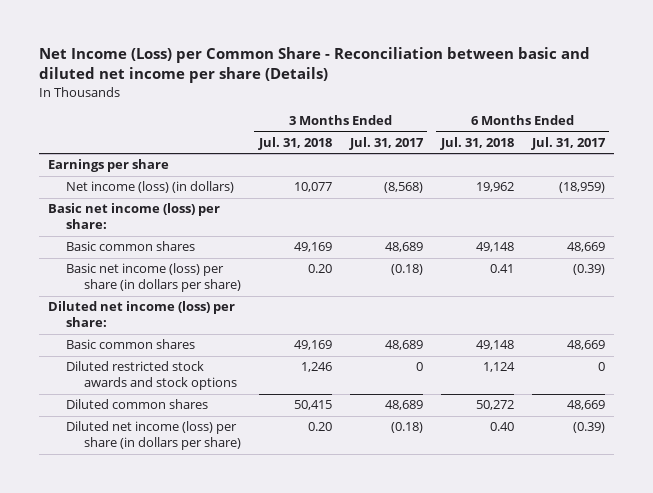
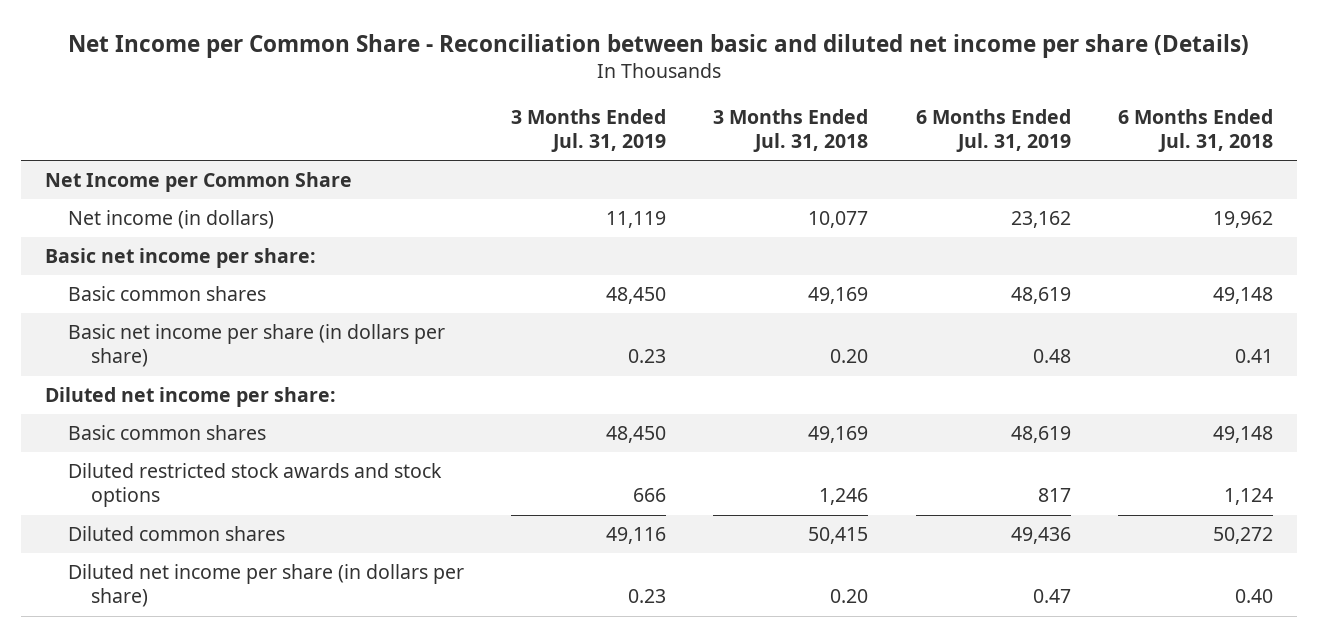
- Net Income (Loss) per Common Share - Reconciliation between basic and diluted net income per share (Details)
+ Net Income per Common Share - Reconciliation between basic and diluted net income per share (Details)
- | 3 Months Ended Jul. 31, 2018 | 3 Months Ended Jul. 31, 2017 | 6 Months Ended Jul. 31, 2018 | 6 Months Ended Jul. 31, 2017
+ | 3 Months Ended Jul. 31, 2019 | 3 Months Ended Jul. 31, 2018 | 6 Months Ended Jul. 31, 2019 | 6 Months Ended Jul. 31, 2018
- Earnings per share
- Net income (loss) (in dollars) | 10,077 | (8,568) | 19,962 | (18,959)
- Basic net income (loss) per share:
+ Net Income per Common Share
+ Net income (in dollars) | 11,119 | 10,077 | 23,162 | 19,962
+ Basic net income per share:
- Basic net income (loss) per share (in dollars per share) | 0.20 | (0.18) | 0.41 | (0.39)
- Diluted net income (loss) per share:
+ Basic net income per share (in dollars per share) | 0.23 | 0.20 | 0.48 | 0.41
+ Diluted net income per share:
- Diluted net income (loss) per share (in dollars per share) | 0.20 | (0.18) | 0.40 | (0.39)
+ Diluted net income per share (in dollars per share) | 0.23 | 0.20 | 0.47 | 0.40

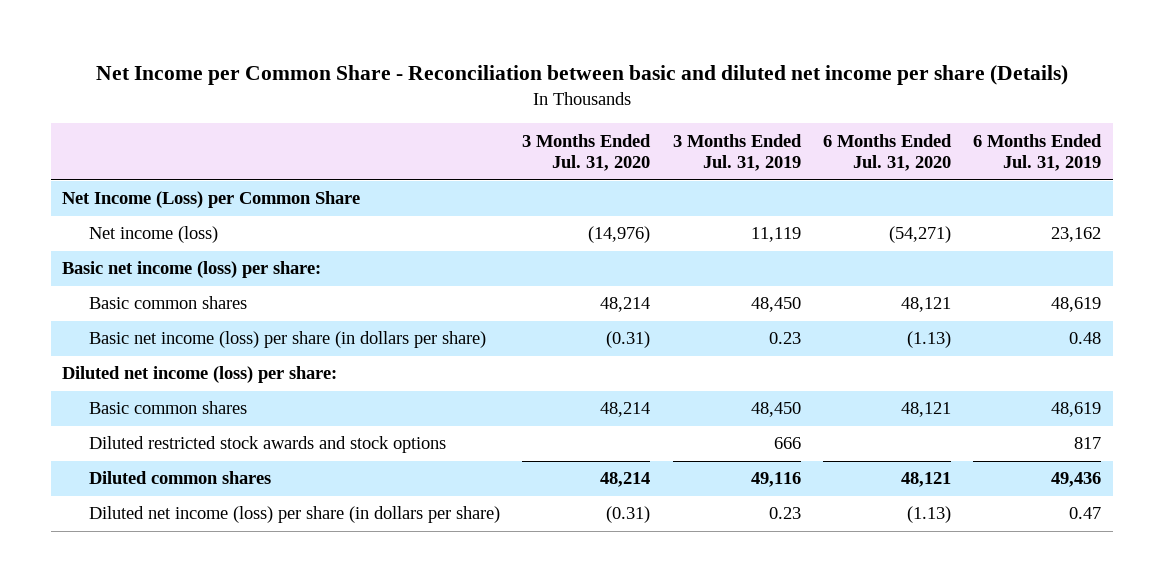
- | 3 Months Ended Jul. 31, 2019 | 3 Months Ended Jul. 31, 2018 | 6 Months Ended Jul. 31, 2019 | 6 Months Ended Jul. 31, 2018
+ | 3 Months Ended Jul. 31, 2020 | 3 Months Ended Jul. 31, 2019 | 6 Months Ended Jul. 31, 2020 | 6 Months Ended Jul. 31, 2019
- Net Income per Common Share
- Net income (in dollars) | 11,119 | 10,077 | 23,162 | 19,962
- Basic net income per share:
+ Net Income (Loss) per Common Share
+ Net income (loss) | (14,976) | 11,119 | (54,271) | 23,162
+ Basic net income (loss) per share:
- Basic net income per share (in dollars per share) | 0.23 | 0.20 | 0.48 | 0.41
- Diluted net income per share:
+ Basic net income (loss) per share (in dollars per share) | (0.31) | 0.23 | (1.13) | 0.48
+ Diluted net income (loss) per share:
- Diluted net income per share (in dollars per share) | 0.23 | 0.20 | 0.47 | 0.40
+ Diluted net income (loss) per share (in dollars per share) | (0.31) | 0.23 | (1.13) | 0.47

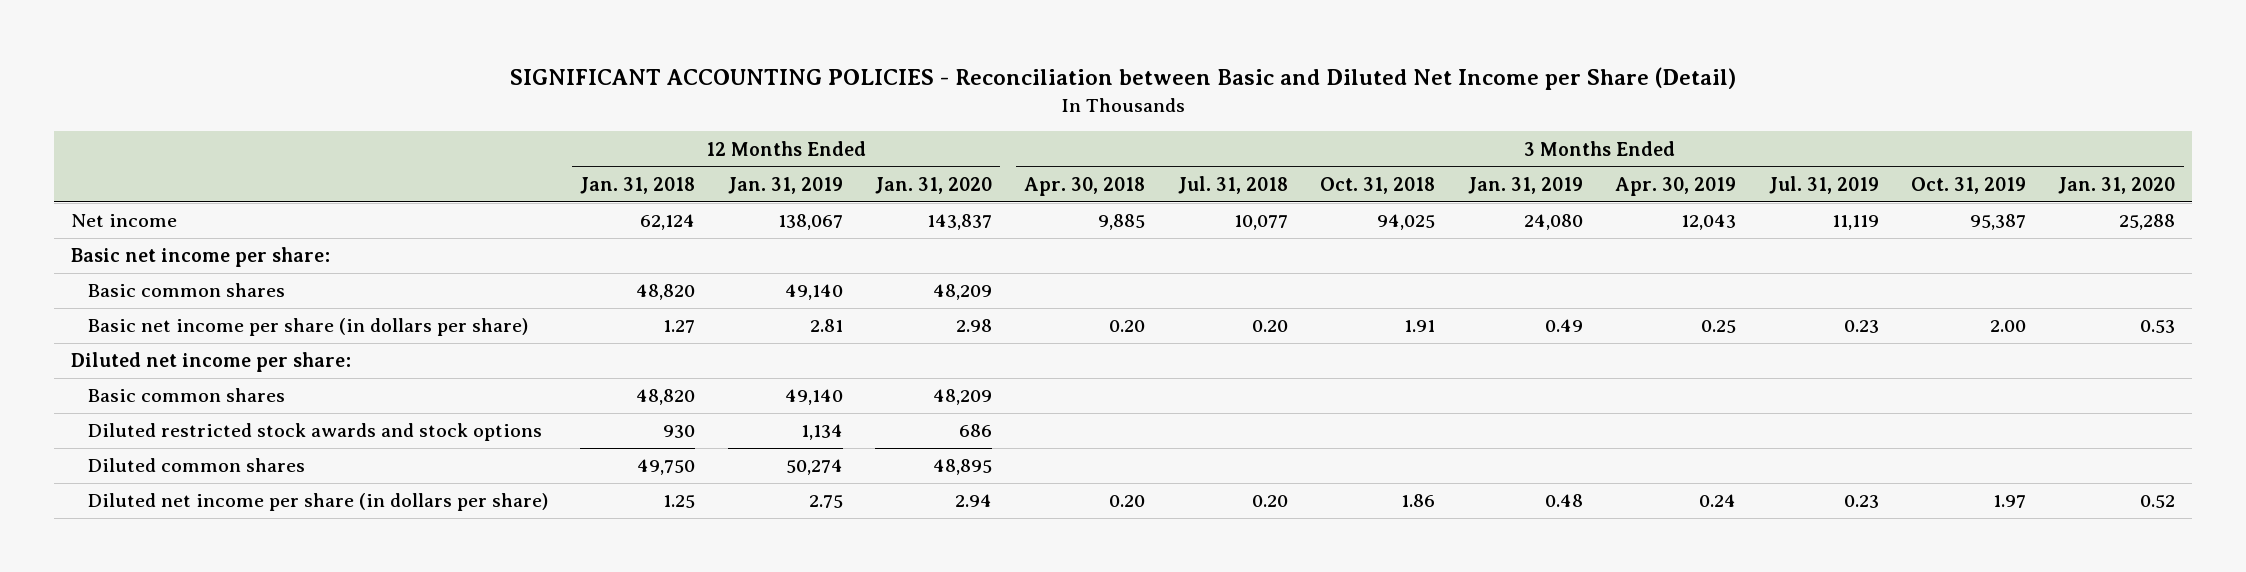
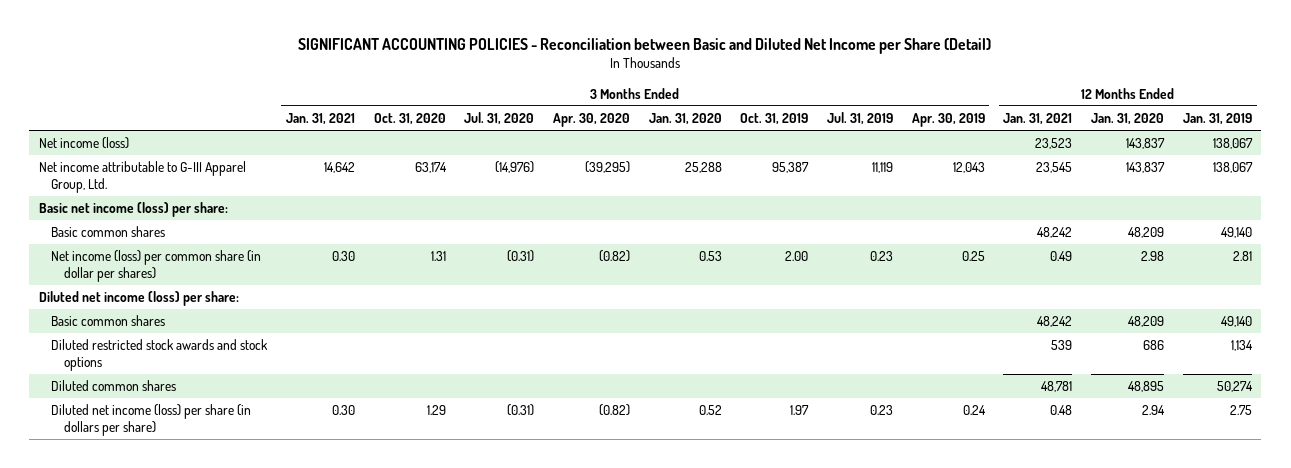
- | 12 Months Ended Jan. 31, 2018 | 12 Months Ended Jan. 31, 2019 | 12 Months Ended Jan. 31, 2020 | 3 Months Ended Apr. 30, 2018 | 3 Months Ended Jul. 31, 2018 | 3 Months Ended Oct. 31, 2018 | 3 Months Ended Jan. 31, 2019 | 3 Months Ended Apr. 30, 2019 | 3 Months Ended Jul. 31, 2019 | 3 Months Ended Oct. 31, 2019 | 3 Months Ended Jan. 31, 2020
+ | 3 Months Ended Jan. 31, 2021 | 3 Months Ended Oct. 31, 2020 | 3 Months Ended Jul. 31, 2020 | 3 Months Ended Apr. 30, 2020 | 3 Months Ended Jan. 31, 2020 | 3 Months Ended Oct. 31, 2019 | 3 Months Ended Jul. 31, 2019 | 3 Months Ended Apr. 30, 2019 | 12 Months Ended Jan. 31, 2021 | 12 Months Ended Jan. 31, 2020 | 12 Months Ended Jan. 31, 2019
- Net income | 62,124 | 138,067 | 143,837 | 9,885 | 10,077 | 94,025 | 24,080 | 12,043 | 11,119 | 95,387 | 25,288
- Basic net income per share:
+ Net income (loss) | | | | | | | | | 23,523 | 143,837 | 138,067
+ Net income attributable to G-III Apparel Group, Ltd. | 14,642 | 63,174 | (14,976) | (39,295) | 25,288 | 95,387 | 11,119 | 12,043 | 23,545 | 143,837 | 138,067
+ Basic net income (loss) per share:
- Basic net income per share (in dollars per share) | 1.27 | 2.81 | 2.98 | 0.20 | 0.20 | 1.91 | 0.49 | 0.25 | 0.23 | 2.00 | 0.53
- Diluted net income per share:
+ Net income (loss) per common share (in dollar per shares) | 0.30 | 1.31 | (0.31) | (0.82) | 0.53 | 2.00 | 0.23 | 0.25 | 0.49 | 2.98 | 2.81
+ Diluted net income (loss) per share:
- Diluted net income per share (in dollars per share) | 1.25 | 2.75 | 2.94 | 0.20 | 0.20 | 1.86 | 0.48 | 0.24 | 0.23 | 1.97 | 0.52
+ Diluted net income (loss) per share (in dollars per share) | 0.30 | 1.29 | (0.31) | (0.82) | 0.52 | 1.97 | 0.23 | 0.24 | 0.48 | 2.94 | 2.75

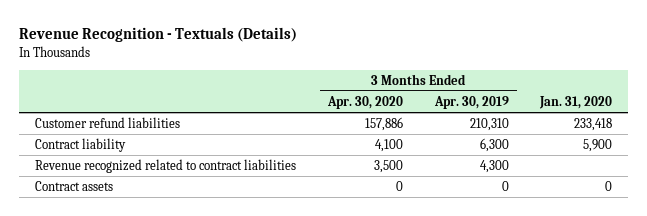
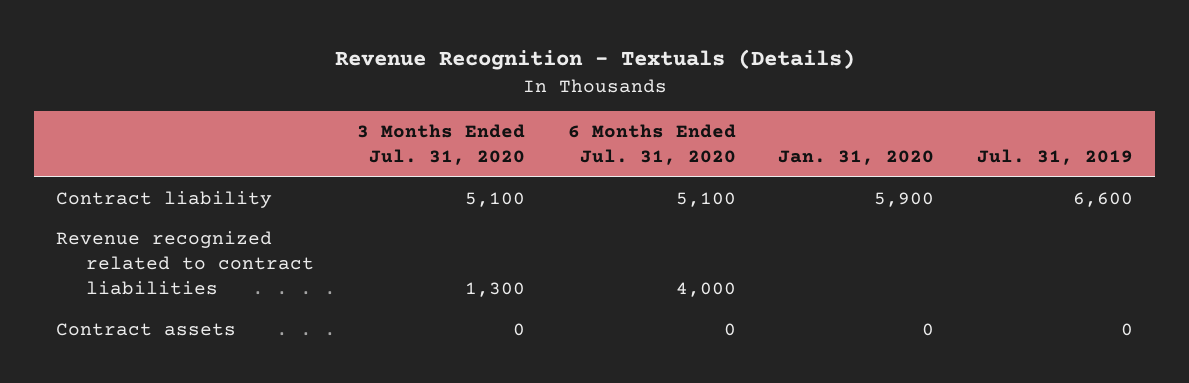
- | 3 Months Ended Apr. 30, 2020 | 3 Months Ended Apr. 30, 2019 | Jan. 31, 2020
+ | 3 Months Ended Jul. 31, 2020 | 6 Months Ended Jul. 31, 2020 | Jan. 31, 2020 | Jul. 31, 2019
- Customer refund liabilities | 157,886 | 210,310 | 233,418

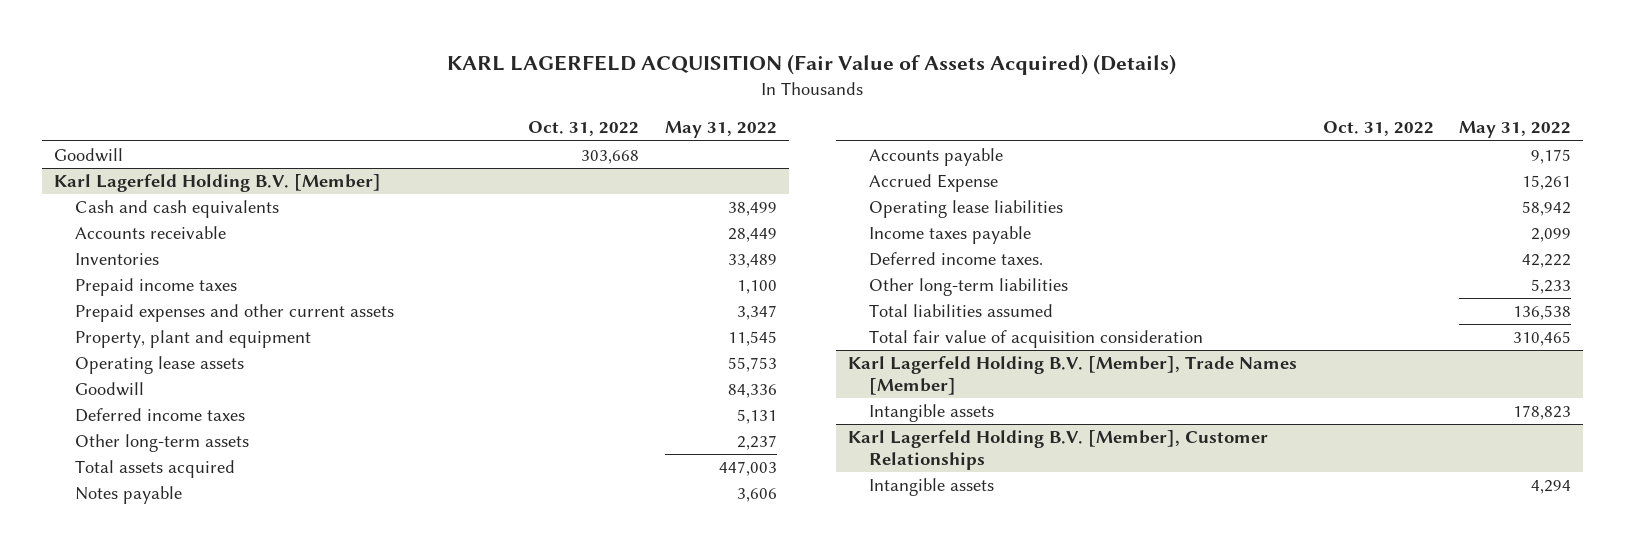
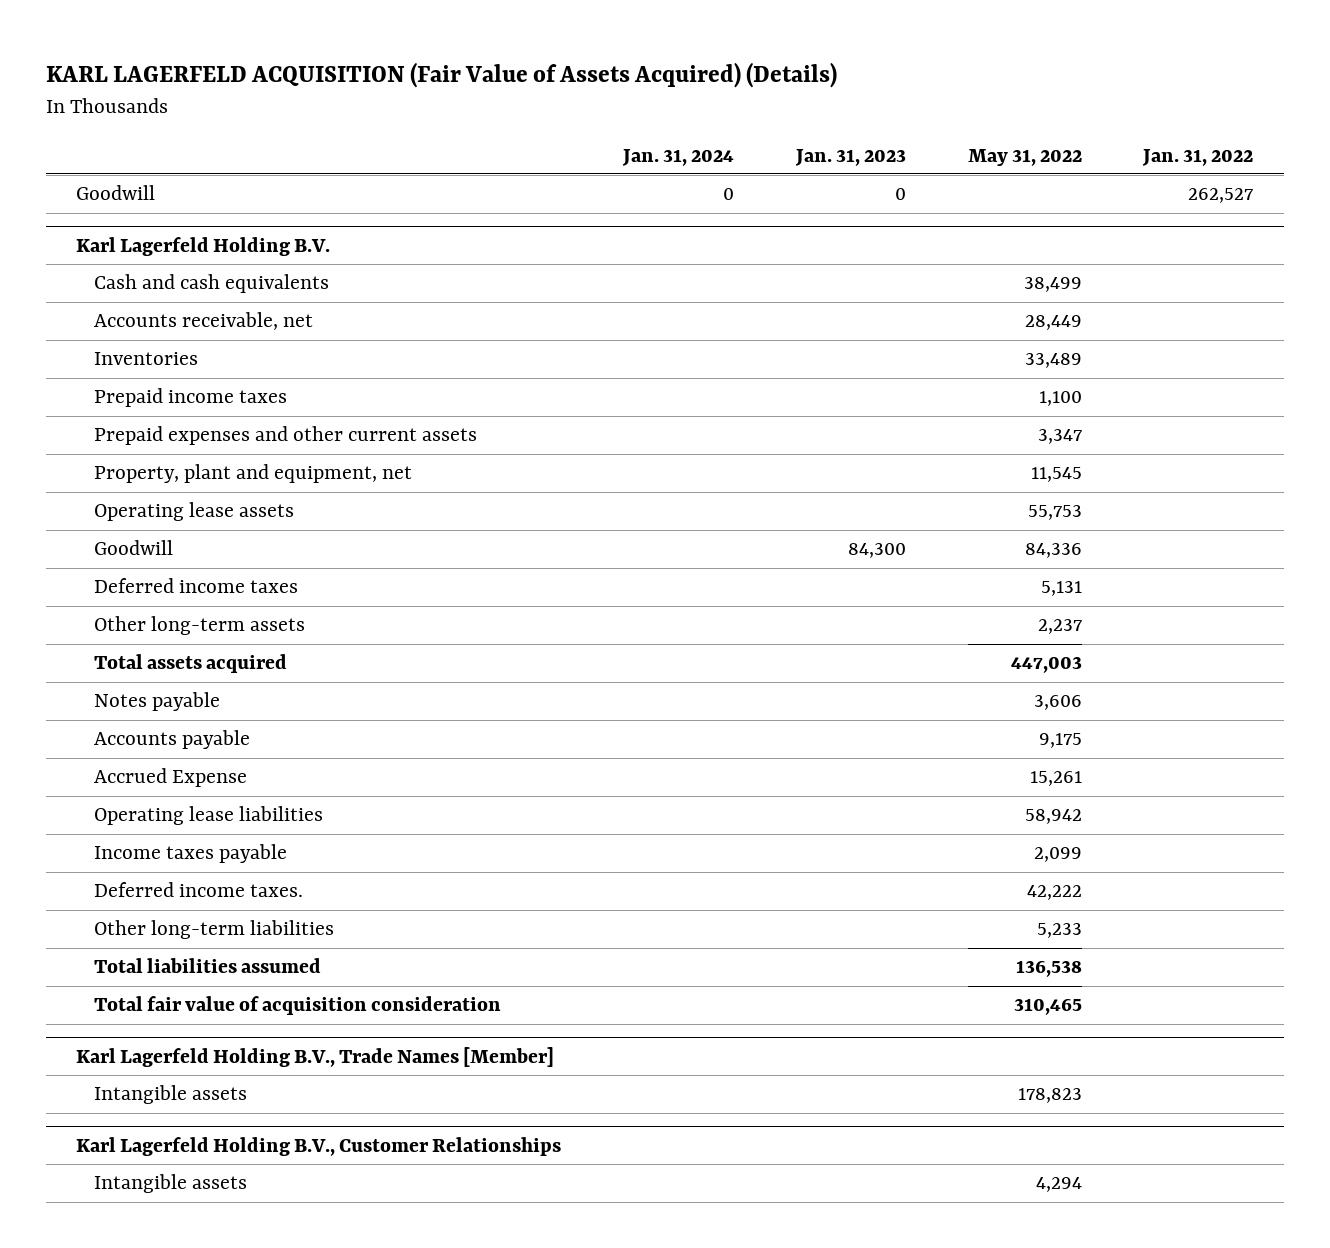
- | Oct. 31, 2022 | May 31, 2022
+ | Jan. 31, 2024 | Jan. 31, 2023 | May 31, 2022 | Jan. 31, 2022
- Karl Lagerfeld Holding B.V. [Member]
+ Karl Lagerfeld Holding B.V.
- Accounts receivable | | 28,449
+ Accounts receivable, net | | | 28,449 |
- Property, plant and equipment | | 11,545
+ Property, plant and equipment, net | | | 11,545 |
- Karl Lagerfeld Holding B.V. [Member], Trade Names [Member]
+ Karl Lagerfeld Holding B.V., Trade Names [Member]
- Karl Lagerfeld Holding B.V. [Member], Customer Relationships
+ Karl Lagerfeld Holding B.V., Customer Relationships

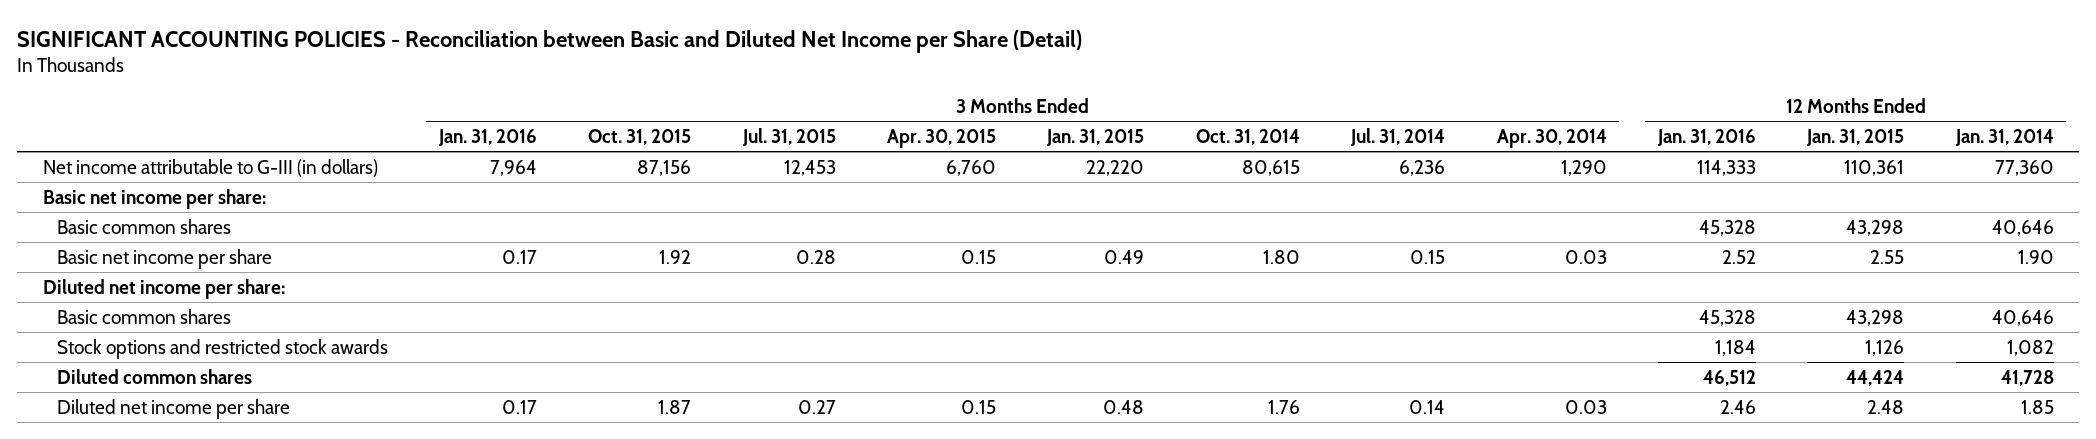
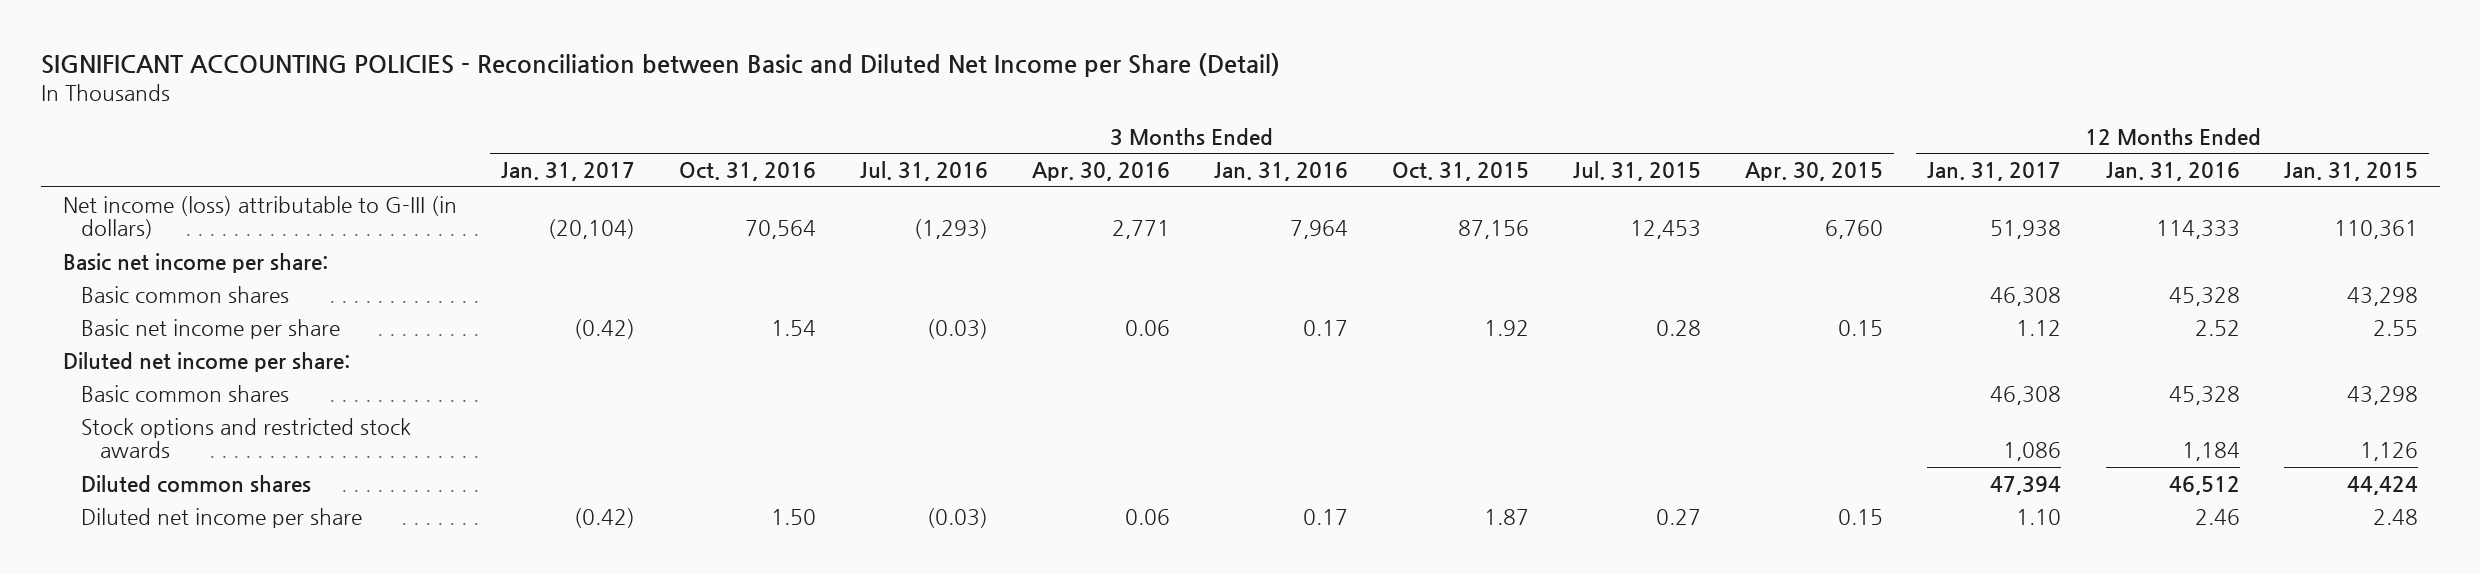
- | 3 Months Ended Jan. 31, 2016 | 3 Months Ended Oct. 31, 2015 | 3 Months Ended Jul. 31, 2015 | 3 Months Ended Apr. 30, 2015 | 3 Months Ended Jan. 31, 2015 | 3 Months Ended Oct. 31, 2014 | 3 Months Ended Jul. 31, 2014 | 3 Months Ended Apr. 30, 2014 | 12 Months Ended Jan. 31, 2016 | 12 Months Ended Jan. 31, 2015 | 12 Months Ended Jan. 31, 2014
+ | 3 Months Ended Jan. 31, 2017 | 3 Months Ended Oct. 31, 2016 | 3 Months Ended Jul. 31, 2016 | 3 Months Ended Apr. 30, 2016 | 3 Months Ended Jan. 31, 2016 | 3 Months Ended Oct. 31, 2015 | 3 Months Ended Jul. 31, 2015 | 3 Months Ended Apr. 30, 2015 | 12 Months Ended Jan. 31, 2017 | 12 Months Ended Jan. 31, 2016 | 12 Months Ended Jan. 31, 2015
- Net income attributable to G-III (in dollars) | 7,964 | 87,156 | 12,453 | 6,760 | 22,220 | 80,615 | 6,236 | 1,290 | 114,333 | 110,361 | 77,360
+ Net income (loss) attributable to G-III (in dollars) | (20,104) | 70,564 | (1,293) | 2,771 | 7,964 | 87,156 | 12,453 | 6,760 | 51,938 | 114,333 | 110,361

